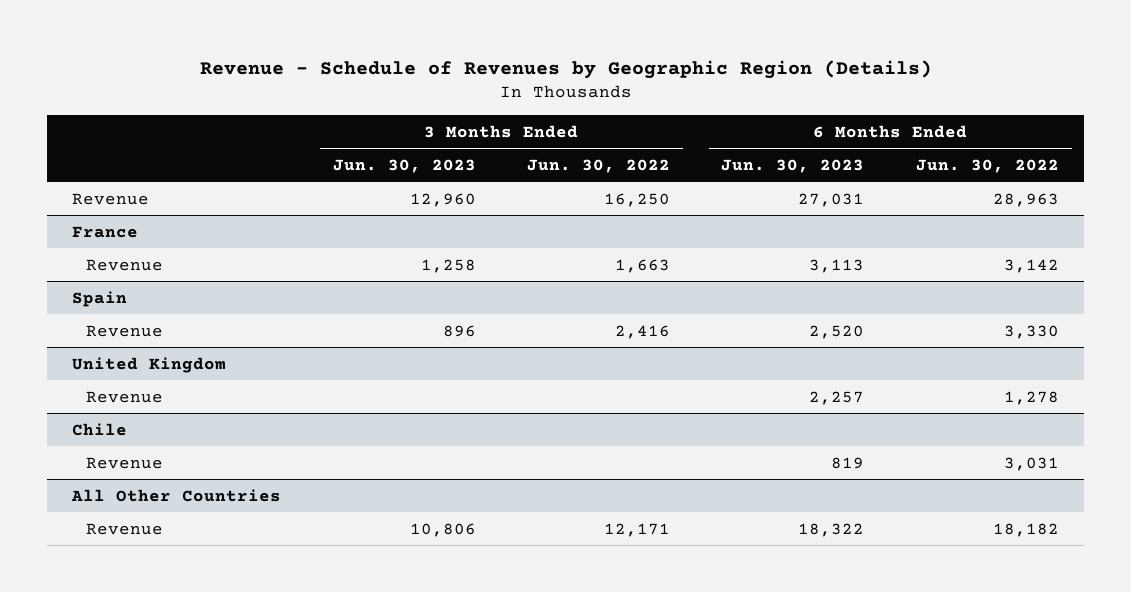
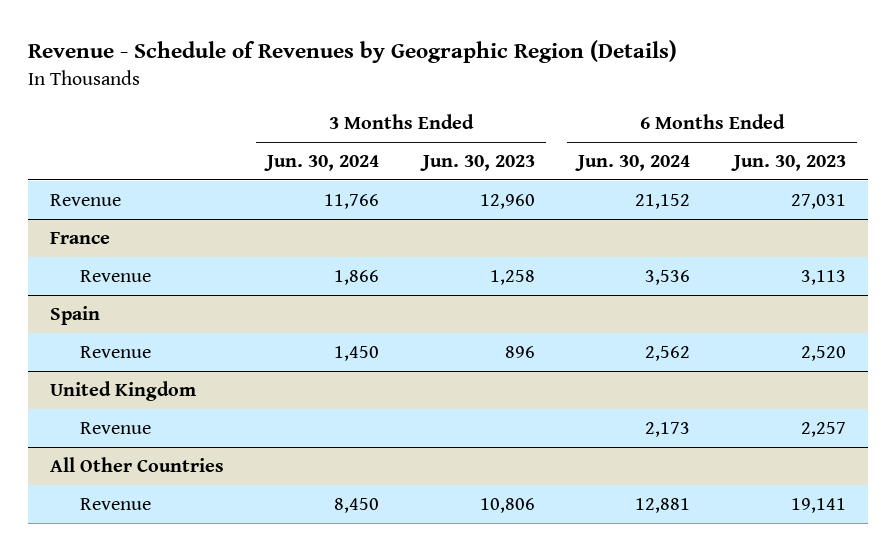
- | 3 Months Ended Jun. 30, 2023 | 3 Months Ended Jun. 30, 2022 | 6 Months Ended Jun. 30, 2023 | 6 Months Ended Jun. 30, 2022
+ | 3 Months Ended Jun. 30, 2024 | 3 Months Ended Jun. 30, 2023 | 6 Months Ended Jun. 30, 2024 | 6 Months Ended Jun. 30, 2023
- Chile
- Revenue | | | 819 | 3,031
@ All Other Countries
- Revenue | 10,806 | 12,171 | 18,322 | 18,182
+ Revenue | 8,450 | 10,806 | 12,881 | 19,141

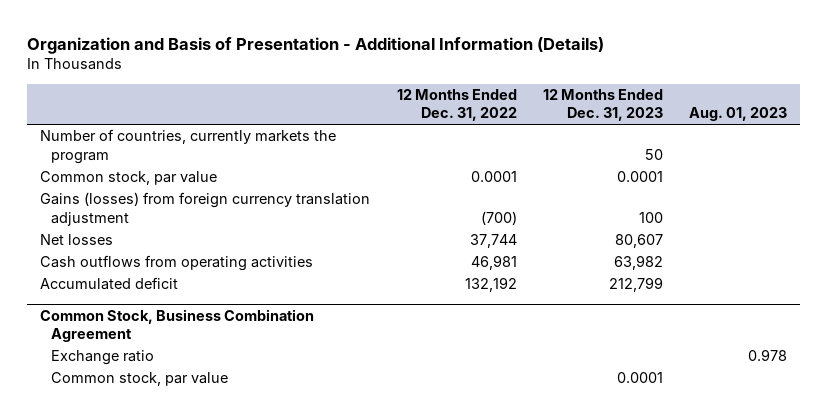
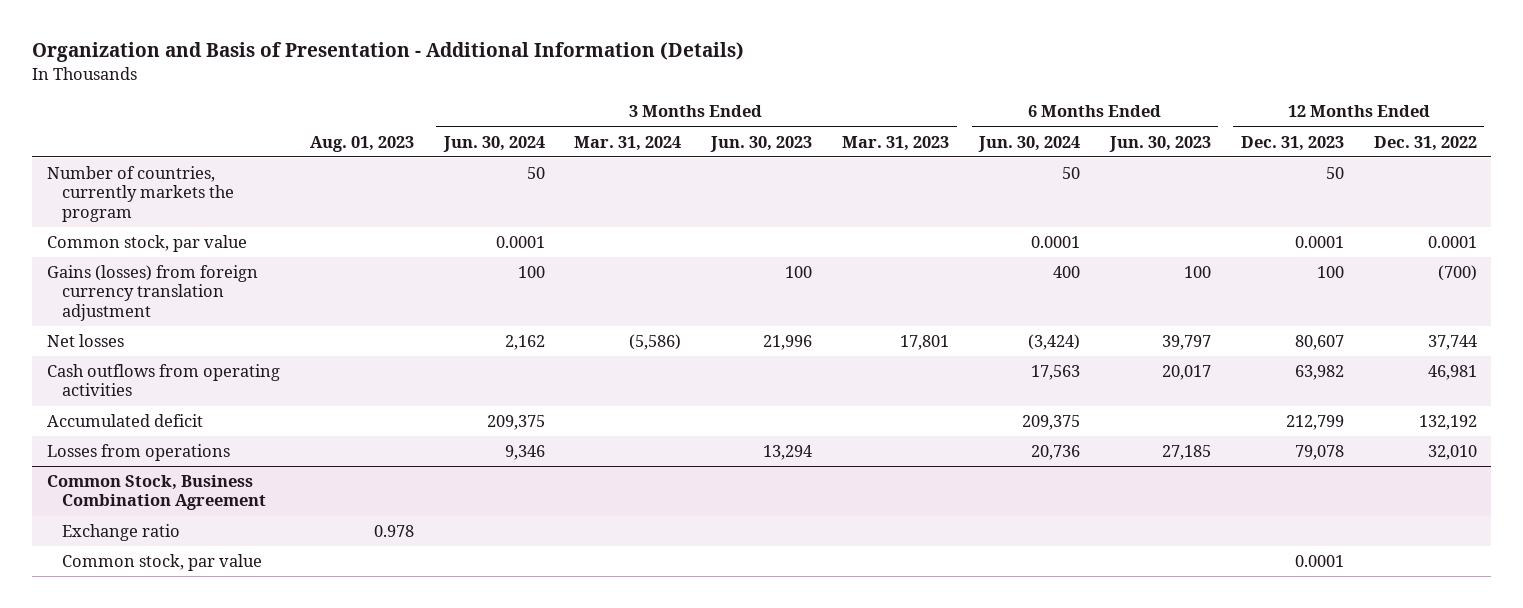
- | 12 Months Ended Dec. 31, 2022 | 12 Months Ended Dec. 31, 2023 | Aug. 01, 2023
+ | Aug. 01, 2023 | 3 Months Ended Jun. 30, 2024 | 3 Months Ended Mar. 31, 2024 | 3 Months Ended Jun. 30, 2023 | 3 Months Ended Mar. 31, 2023 | 6 Months Ended Jun. 30, 2024 | 6 Months Ended Jun. 30, 2023 | 12 Months Ended Dec. 31, 2023 | 12 Months Ended Dec. 31, 2022
+ Losses from operations | | 9,346 | | 13,294 | | 20,736 | 27,185 | 79,078 | 32,010

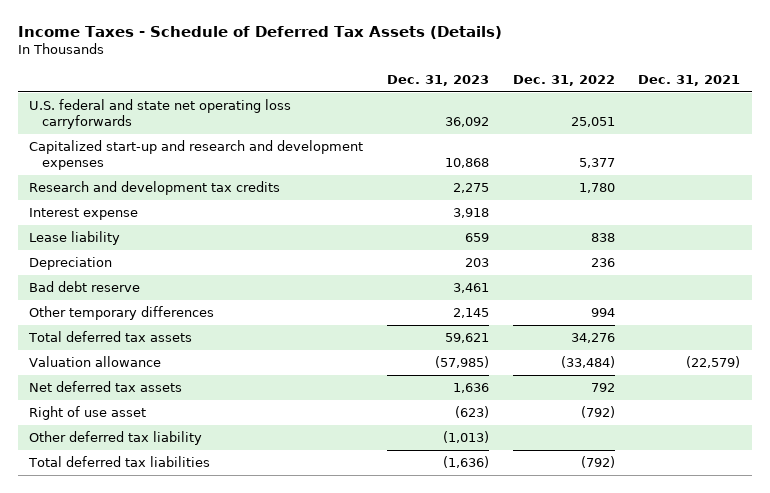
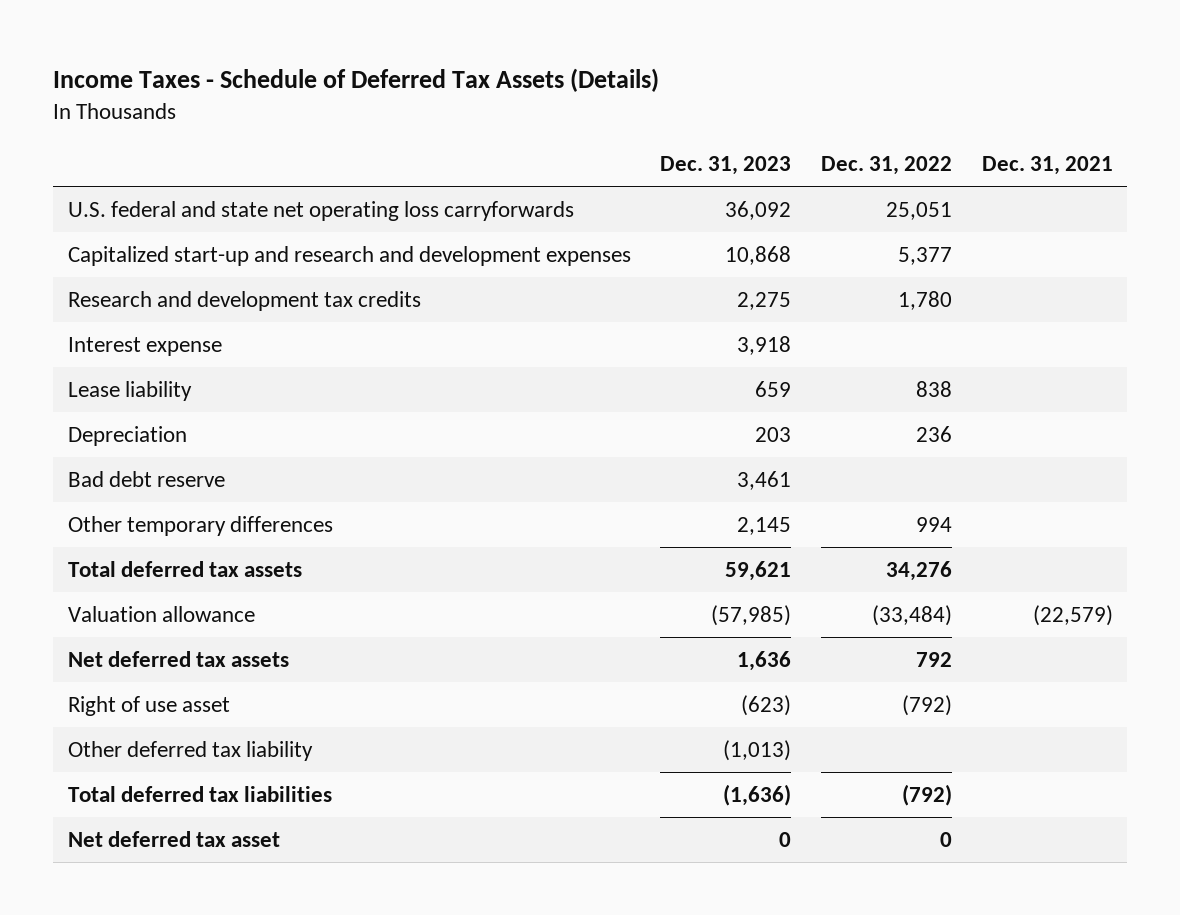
+ Net deferred tax asset | 0 | 0 |

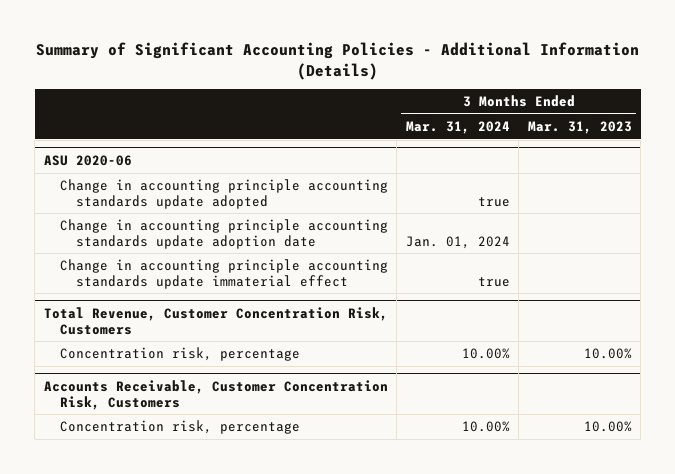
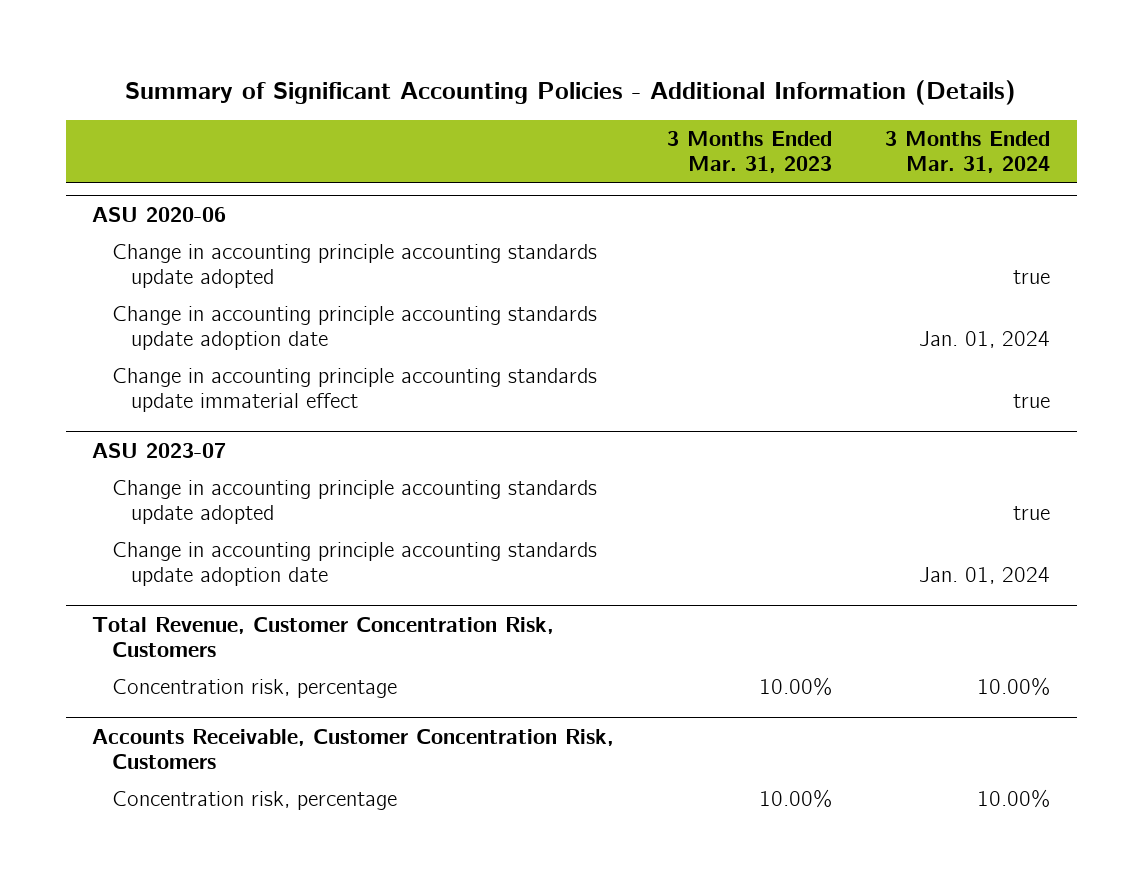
- | 3 Months Ended Mar. 31, 2024 | 3 Months Ended Mar. 31, 2023
+ | 3 Months Ended Mar. 31, 2023 | 3 Months Ended Mar. 31, 2024
+ ASU 2023-07
+ Change in accounting principle accounting standards update adopted | | true
+ Change in accounting principle accounting standards update adoption date | | Jan. 01, 2024

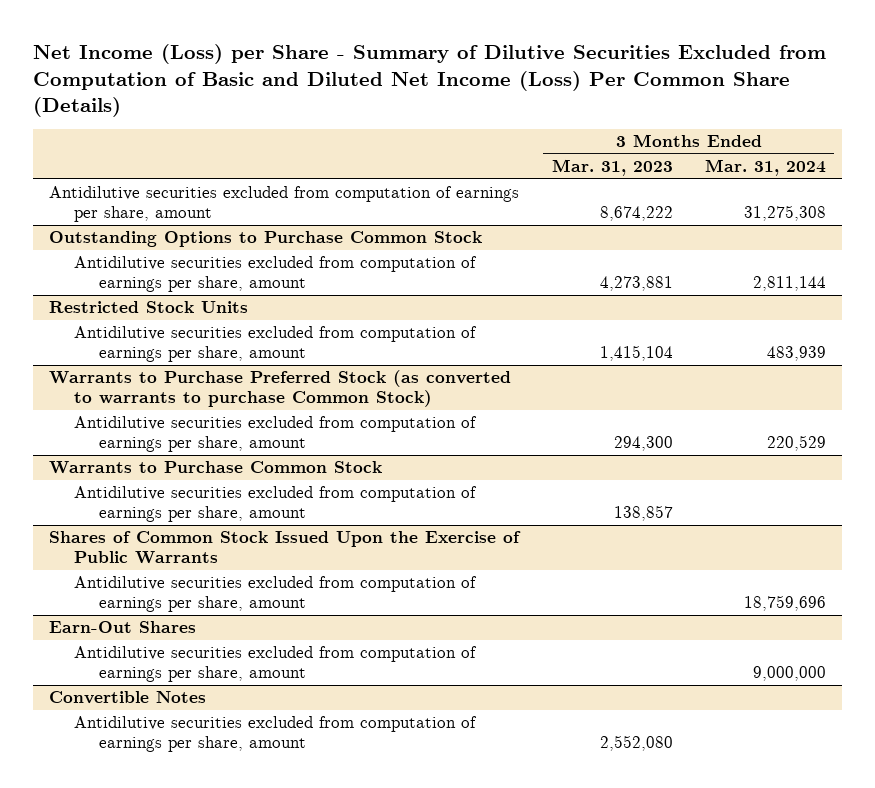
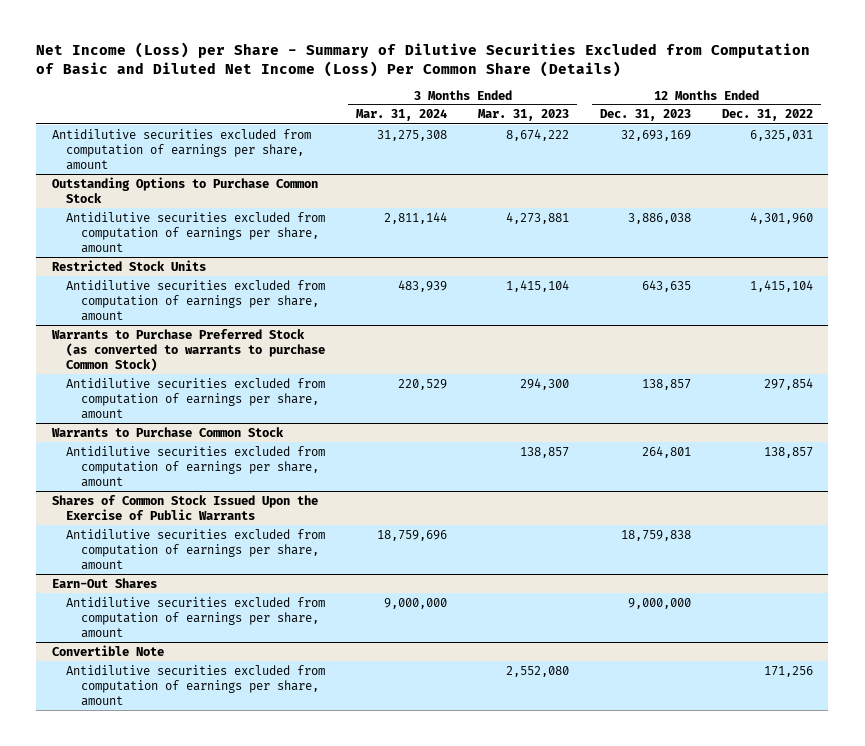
- | 3 Months Ended Mar. 31, 2023 | 3 Months Ended Mar. 31, 2024
+ | 3 Months Ended Mar. 31, 2024 | 3 Months Ended Mar. 31, 2023 | 12 Months Ended Dec. 31, 2023 | 12 Months Ended Dec. 31, 2022
- Convertible Notes
+ Convertible Note

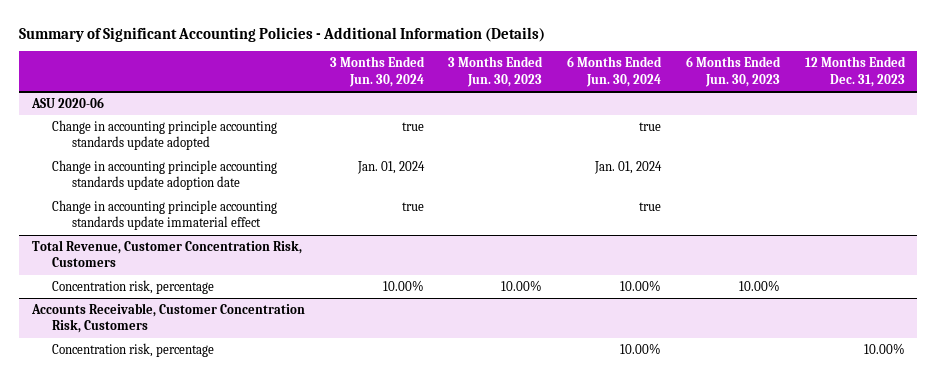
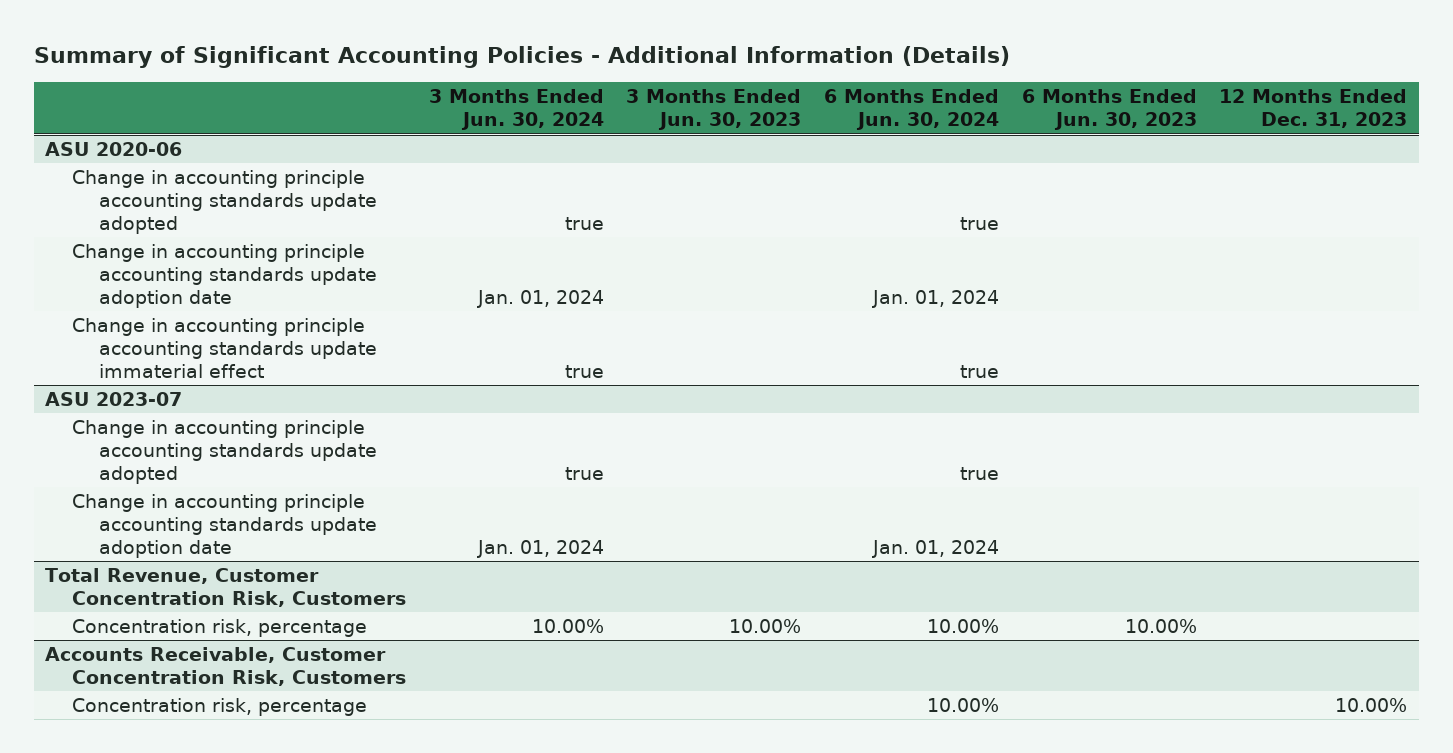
+ ASU 2023-07
+ Change in accounting principle accounting standards update adopted | true | | true | |
+ Change in accounting principle accounting standards update adoption date | Jan. 01, 2024 | | Jan. 01, 2024 | |

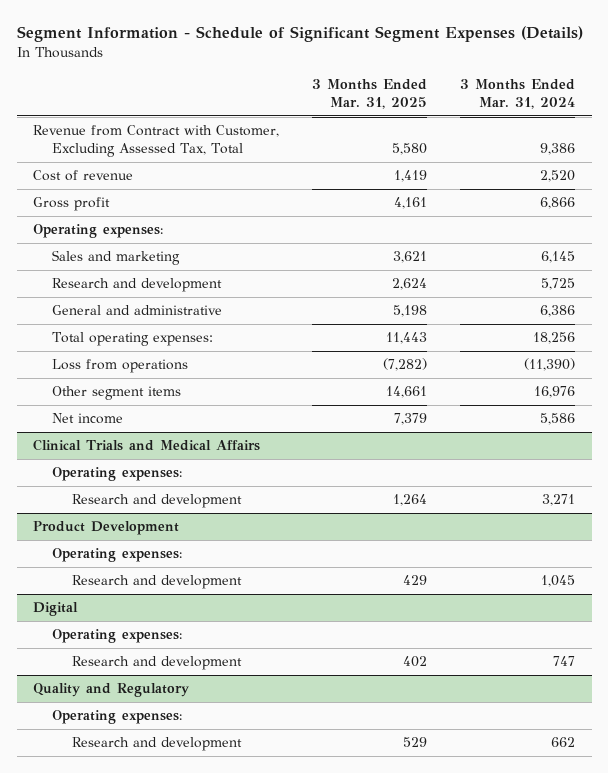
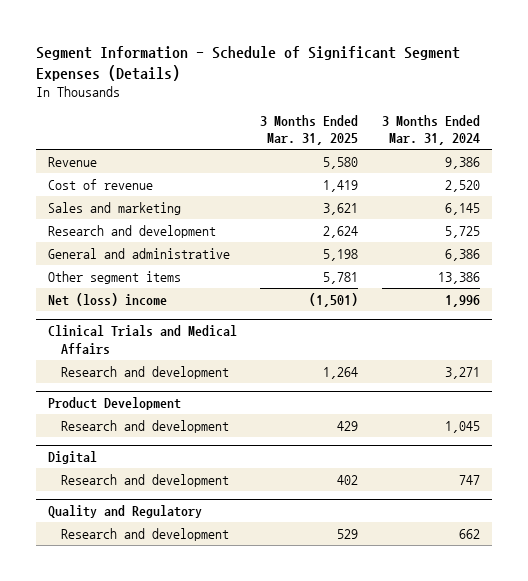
- Revenue from Contract with Customer, Excluding Assessed Tax, Total | 5,580 | 9,386
+ Revenue | 5,580 | 9,386
- Gross profit | 4,161 | 6,866
- Operating expenses:
- Total operating expenses: | 11,443 | 18,256
- Loss from operations | (7,282) | (11,390)
- Other segment items | 14,661 | 16,976
- Net income | 7,379 | 5,586
+ Other segment items | 5,781 | 13,386
+ Net (loss) income | (1,501) | 1,996
@ Clinical Trials and Medical Affairs
- Operating expenses:
@ Product Development
- Operating expenses:
@ Digital
- Operating expenses:
@ Quality and Regulatory
- Operating expenses:

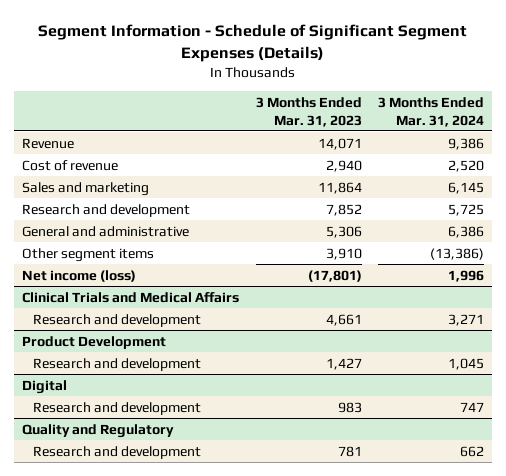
- | 3 Months Ended Mar. 31, 2025 | 3 Months Ended Mar. 31, 2024
+ | 3 Months Ended Mar. 31, 2023 | 3 Months Ended Mar. 31, 2024
- Other segment items | 5,781 | 13,386
- Net (loss) income | (1,501) | 1,996
+ Other segment items | 3,910 | (13,386)
+ Net income (loss) | (17,801) | 1,996

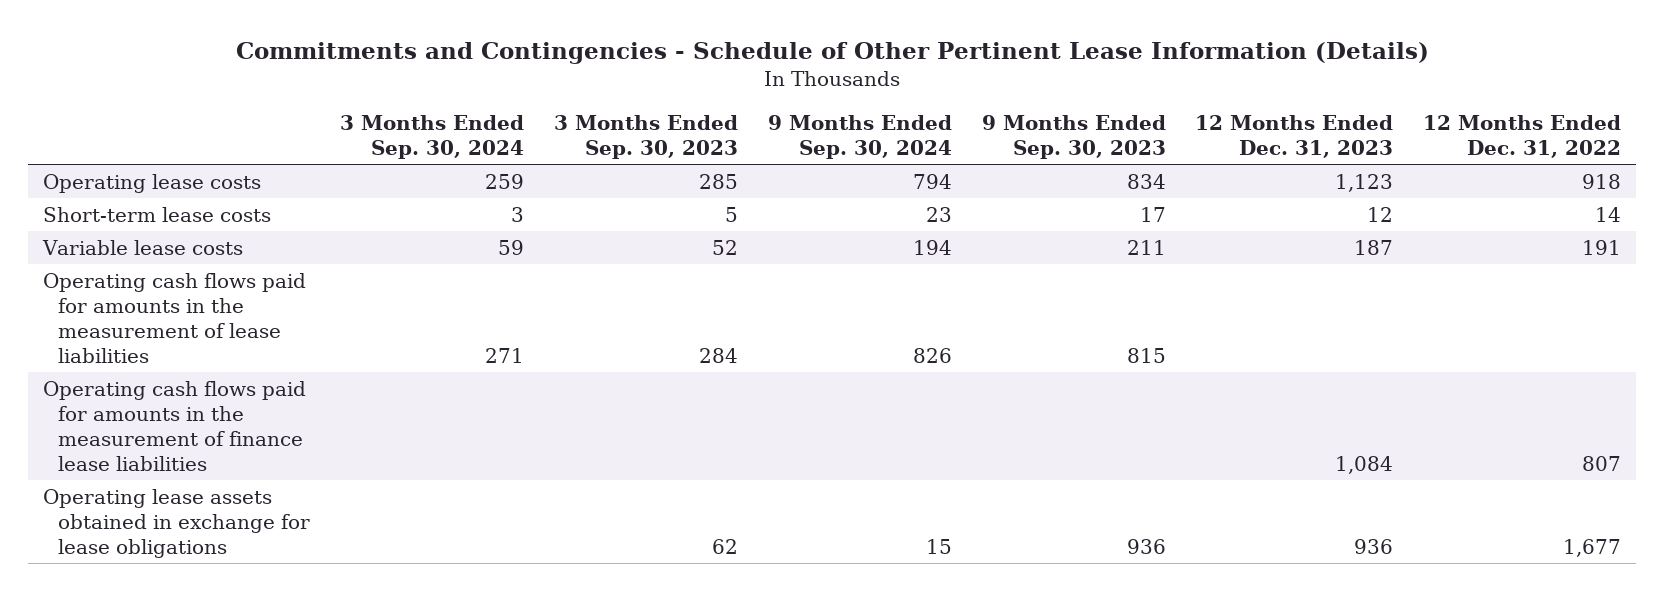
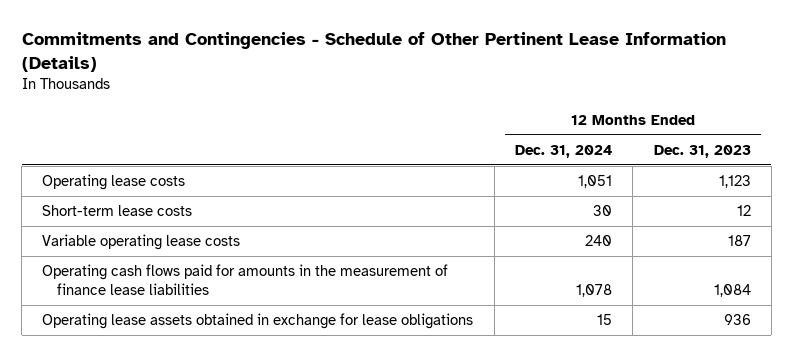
- | 3 Months Ended Sep. 30, 2024 | 3 Months Ended Sep. 30, 2023 | 9 Months Ended Sep. 30, 2024 | 9 Months Ended Sep. 30, 2023 | 12 Months Ended Dec. 31, 2023 | 12 Months Ended Dec. 31, 2022
+ | 12 Months Ended Dec. 31, 2024 | 12 Months Ended Dec. 31, 2023
- Variable lease costs | 59 | 52 | 194 | 211 | 187 | 191
- Operating cash flows paid for amounts in the measurement of lease liabilities | 271 | 284 | 826 | 815 | |
+ Variable operating lease costs | 240 | 187

